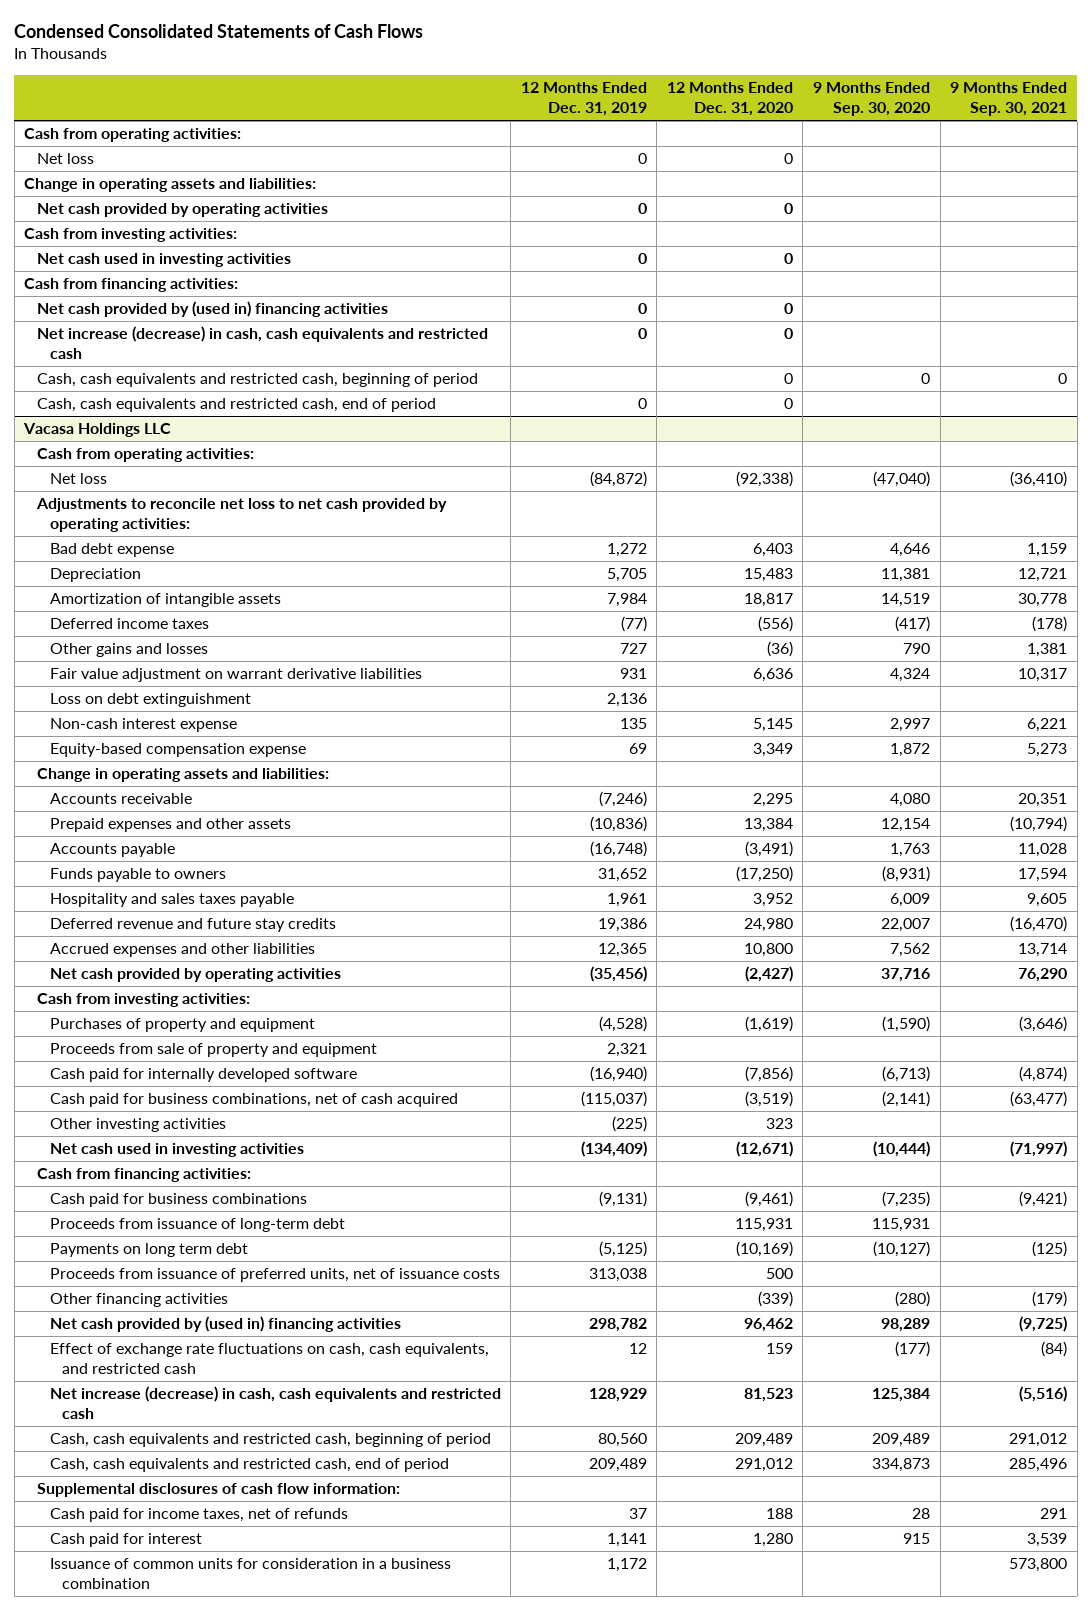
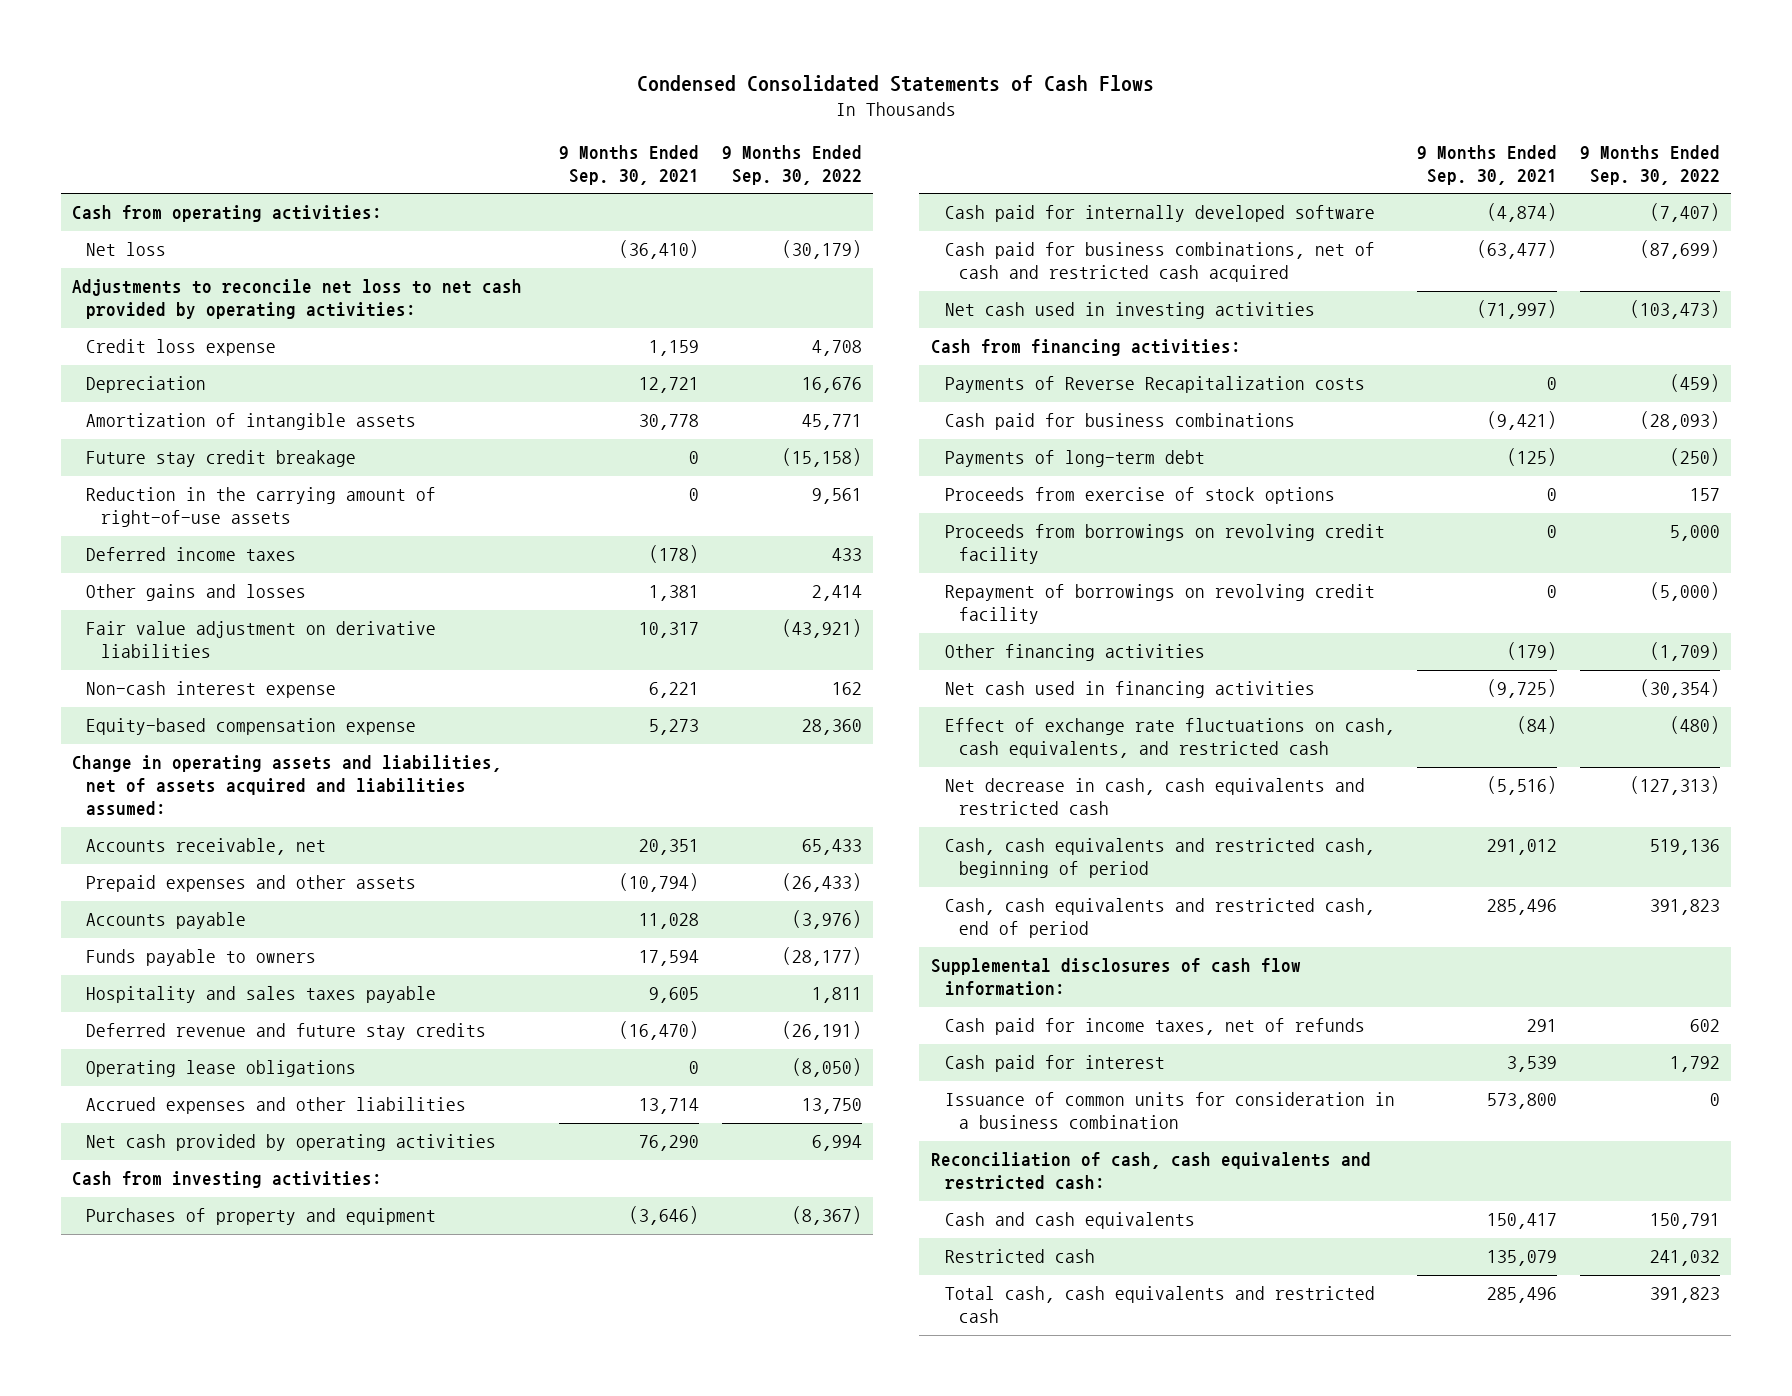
- | 12 Months Ended Dec. 31, 2019 | 12 Months Ended Dec. 31, 2020 | 9 Months Ended Sep. 30, 2020 | 9 Months Ended Sep. 30, 2021
+ | 9 Months Ended Sep. 30, 2021 | 9 Months Ended Sep. 30, 2022
- Net loss | 0 | 0 | |
- Change in operating assets and liabilities:
- Net cash provided by operating activities | 0 | 0 | |
- Cash from investing activities:
- Net cash used in investing activities | 0 | 0 | |
- Cash from financing activities:
- Net cash provided by (used in) financing activities | 0 | 0 | |
- Net increase (decrease) in cash, cash equivalents and restricted cash | 0 | 0 | |
- Cash, cash equivalents and restricted cash, beginning of period | | 0 | 0 | 0
- Cash, cash equivalents and restricted cash, end of period | 0 | 0 | |
- Vacasa Holdings LLC
- Cash from operating activities:
- Bad debt expense | 1,272 | 6,403 | 4,646 | 1,159
+ Credit loss expense | 1,159 | 4,708
+ Future stay credit breakage | 0 | (15,158)
+ Reduction in the carrying amount of right-of-use assets | 0 | 9,561
- Fair value adjustment on warrant derivative liabilities | 931 | 6,636 | 4,324 | 10,317
- Loss on debt extinguishment | 2,136 | | |
+ Fair value adjustment on derivative liabilities | 10,317 | (43,921)
- Change in operating assets and liabilities:
- Accounts receivable | (7,246) | 2,295 | 4,080 | 20,351
+ Change in operating assets and liabilities, net of assets acquired and liabilities assumed:
+ Accounts receivable, net | 20,351 | 65,433
+ Operating lease obligations | 0 | (8,050)
- Proceeds from sale of property and equipment | 2,321 | | |
- Cash paid for business combinations, net of cash acquired | (115,037) | (3,519) | (2,141) | (63,477)
- Other investing activities | (225) | 323 | |
+ Cash paid for business combinations, net of cash and restricted cash acquired | (63,477) | (87,699)
+ Payments of Reverse Recapitalization costs | 0 | (459)
- Proceeds from issuance of long-term debt | | 115,931 | 115,931 |
- Payments on long term debt | (5,125) | (10,169) | (10,127) | (125)
- Proceeds from issuance of preferred units, net of issuance costs | 313,038 | 500 | |
+ Payments of long-term debt | (125) | (250)
+ Proceeds from exercise of stock options | 0 | 157
+ Proceeds from borrowings on revolving credit facility | 0 | 5,000
+ Repayment of borrowings on revolving credit facility | 0 | (5,000)
- Net cash provided by (used in) financing activities | 298,782 | 96,462 | 98,289 | (9,725)
+ Net cash used in financing activities | (9,725) | (30,354)
- Net increase (decrease) in cash, cash equivalents and restricted cash | 128,929 | 81,523 | 125,384 | (5,516)
+ Net decrease in cash, cash equivalents and restricted cash | (5,516) | (127,313)
+ Reconciliation of cash, cash equivalents and restricted cash:
+ Cash and cash equivalents | 150,417 | 150,791
+ Restricted cash | 135,079 | 241,032
+ Total cash, cash equivalents and restricted cash | 285,496 | 391,823

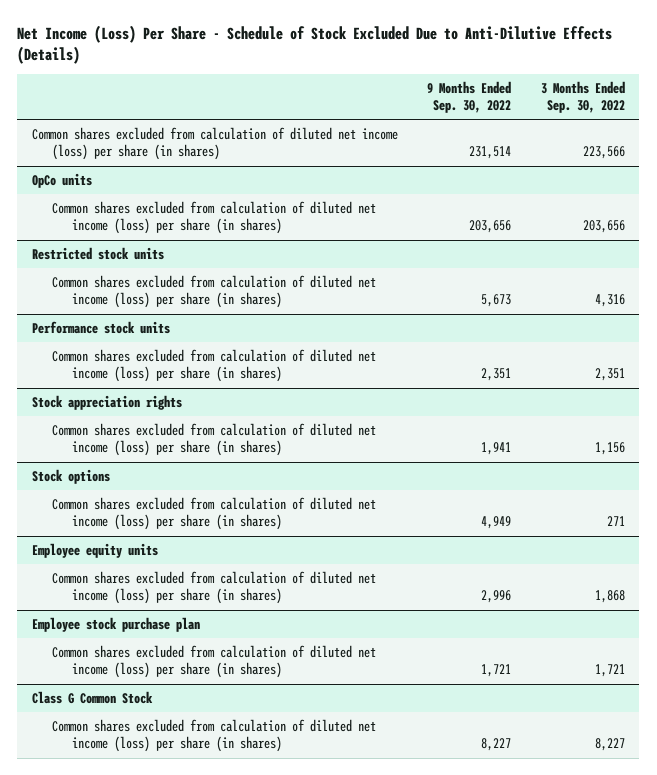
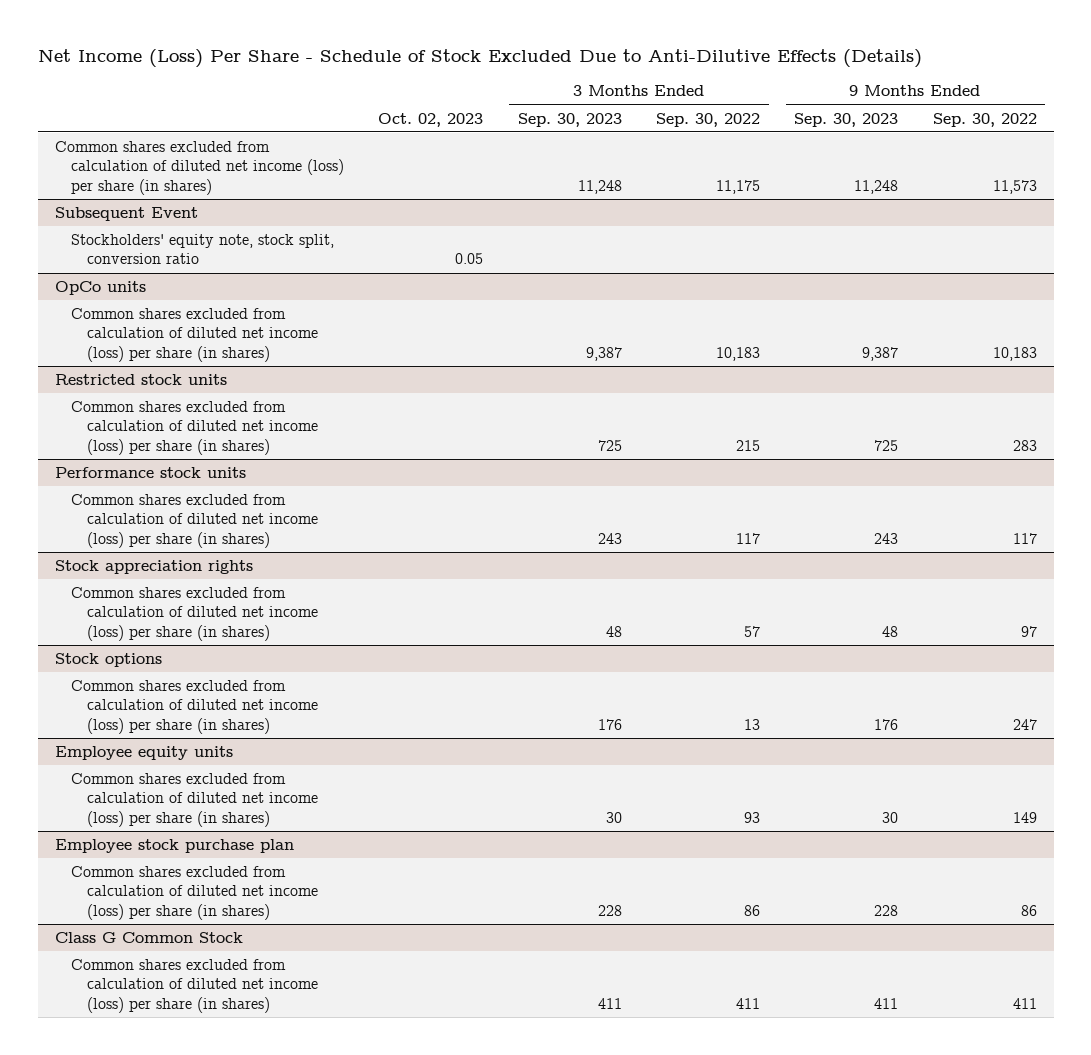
- | 9 Months Ended Sep. 30, 2022 | 3 Months Ended Sep. 30, 2022
+ | Oct. 02, 2023 | 3 Months Ended Sep. 30, 2023 | 3 Months Ended Sep. 30, 2022 | 9 Months Ended Sep. 30, 2023 | 9 Months Ended Sep. 30, 2022
- Common shares excluded from calculation of diluted net income (loss) per share (in shares) | 231,514 | 223,566
+ Common shares excluded from calculation of diluted net income (loss) per share (in shares) | | 11,248 | 11,175 | 11,248 | 11,573
+ Subsequent Event
+ Stockholders' equity note, stock split, conversion ratio | 0.05 | | | |
@ OpCo units
- Common shares excluded from calculation of diluted net income (loss) per share (in shares) | 203,656 | 203,656
+ Common shares excluded from calculation of diluted net income (loss) per share (in shares) | | 9,387 | 10,183 | 9,387 | 10,183
@ Restricted stock units
- Common shares excluded from calculation of diluted net income (loss) per share (in shares) | 5,673 | 4,316
+ Common shares excluded from calculation of diluted net income (loss) per share (in shares) | | 725 | 215 | 725 | 283
@ Performance stock units
- Common shares excluded from calculation of diluted net income (loss) per share (in shares) | 2,351 | 2,351
+ Common shares excluded from calculation of diluted net income (loss) per share (in shares) | | 243 | 117 | 243 | 117
@ Stock appreciation rights
- Common shares excluded from calculation of diluted net income (loss) per share (in shares) | 1,941 | 1,156
+ Common shares excluded from calculation of diluted net income (loss) per share (in shares) | | 48 | 57 | 48 | 97
@ Stock options
- Common shares excluded from calculation of diluted net income (loss) per share (in shares) | 4,949 | 271
+ Common shares excluded from calculation of diluted net income (loss) per share (in shares) | | 176 | 13 | 176 | 247
@ Employee equity units
- Common shares excluded from calculation of diluted net income (loss) per share (in shares) | 2,996 | 1,868
+ Common shares excluded from calculation of diluted net income (loss) per share (in shares) | | 30 | 93 | 30 | 149
@ Employee stock purchase plan
- Common shares excluded from calculation of diluted net income (loss) per share (in shares) | 1,721 | 1,721
+ Common shares excluded from calculation of diluted net income (loss) per share (in shares) | | 228 | 86 | 228 | 86
@ Class G Common Stock
- Common shares excluded from calculation of diluted net income (loss) per share (in shares) | 8,227 | 8,227
+ Common shares excluded from calculation of diluted net income (loss) per share (in shares) | | 411 | 411 | 411 | 411

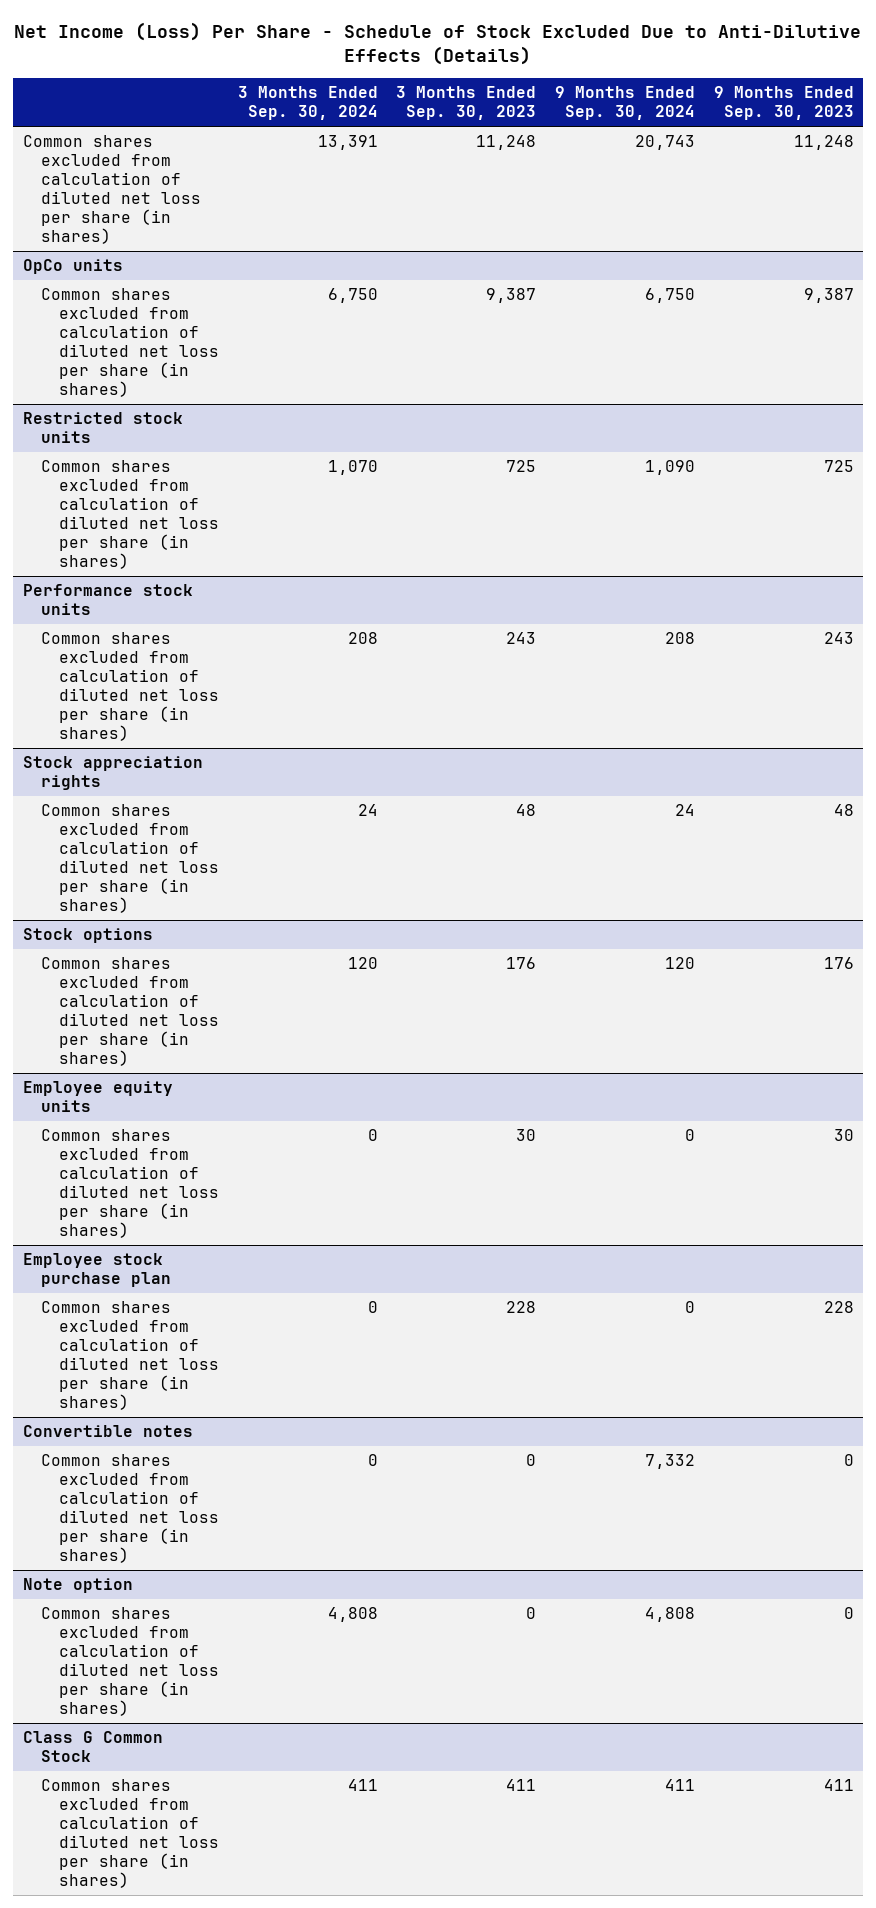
- | Oct. 02, 2023 | 3 Months Ended Sep. 30, 2023 | 3 Months Ended Sep. 30, 2022 | 9 Months Ended Sep. 30, 2023 | 9 Months Ended Sep. 30, 2022
+ | 3 Months Ended Sep. 30, 2024 | 3 Months Ended Sep. 30, 2023 | 9 Months Ended Sep. 30, 2024 | 9 Months Ended Sep. 30, 2023
- Common shares excluded from calculation of diluted net income (loss) per share (in shares) | | 11,248 | 11,175 | 11,248 | 11,573
- Subsequent Event
- Stockholders' equity note, stock split, conversion ratio | 0.05 | | | |
+ Common shares excluded from calculation of diluted net loss per share (in shares) | 13,391 | 11,248 | 20,743 | 11,248
@ OpCo units
- Common shares excluded from calculation of diluted net income (loss) per share (in shares) | | 9,387 | 10,183 | 9,387 | 10,183
+ Common shares excluded from calculation of diluted net loss per share (in shares) | 6,750 | 9,387 | 6,750 | 9,387
@ Restricted stock units
- Common shares excluded from calculation of diluted net income (loss) per share (in shares) | | 725 | 215 | 725 | 283
+ Common shares excluded from calculation of diluted net loss per share (in shares) | 1,070 | 725 | 1,090 | 725
@ Performance stock units
- Common shares excluded from calculation of diluted net income (loss) per share (in shares) | | 243 | 117 | 243 | 117
+ Common shares excluded from calculation of diluted net loss per share (in shares) | 208 | 243 | 208 | 243
@ Stock appreciation rights
- Common shares excluded from calculation of diluted net income (loss) per share (in shares) | | 48 | 57 | 48 | 97
+ Common shares excluded from calculation of diluted net loss per share (in shares) | 24 | 48 | 24 | 48
@ Stock options
- Common shares excluded from calculation of diluted net income (loss) per share (in shares) | | 176 | 13 | 176 | 247
+ Common shares excluded from calculation of diluted net loss per share (in shares) | 120 | 176 | 120 | 176
@ Employee equity units
- Common shares excluded from calculation of diluted net income (loss) per share (in shares) | | 30 | 93 | 30 | 149
+ Common shares excluded from calculation of diluted net loss per share (in shares) | 0 | 30 | 0 | 30
@ Employee stock purchase plan
- Common shares excluded from calculation of diluted net income (loss) per share (in shares) | | 228 | 86 | 228 | 86
+ Common shares excluded from calculation of diluted net loss per share (in shares) | 0 | 228 | 0 | 228
+ Convertible notes
+ Common shares excluded from calculation of diluted net loss per share (in shares) | 0 | 0 | 7,332 | 0
+ Note option
+ Common shares excluded from calculation of diluted net loss per share (in shares) | 4,808 | 0 | 4,808 | 0
@ Class G Common Stock
- Common shares excluded from calculation of diluted net income (loss) per share (in shares) | | 411 | 411 | 411 | 411
+ Common shares excluded from calculation of diluted net loss per share (in shares) | 411 | 411 | 411 | 411

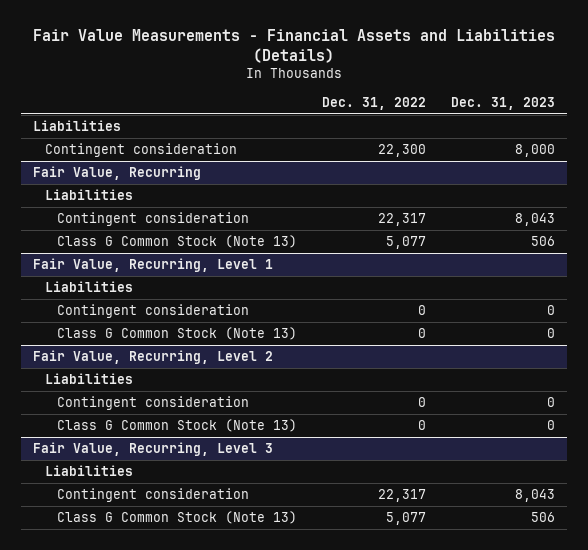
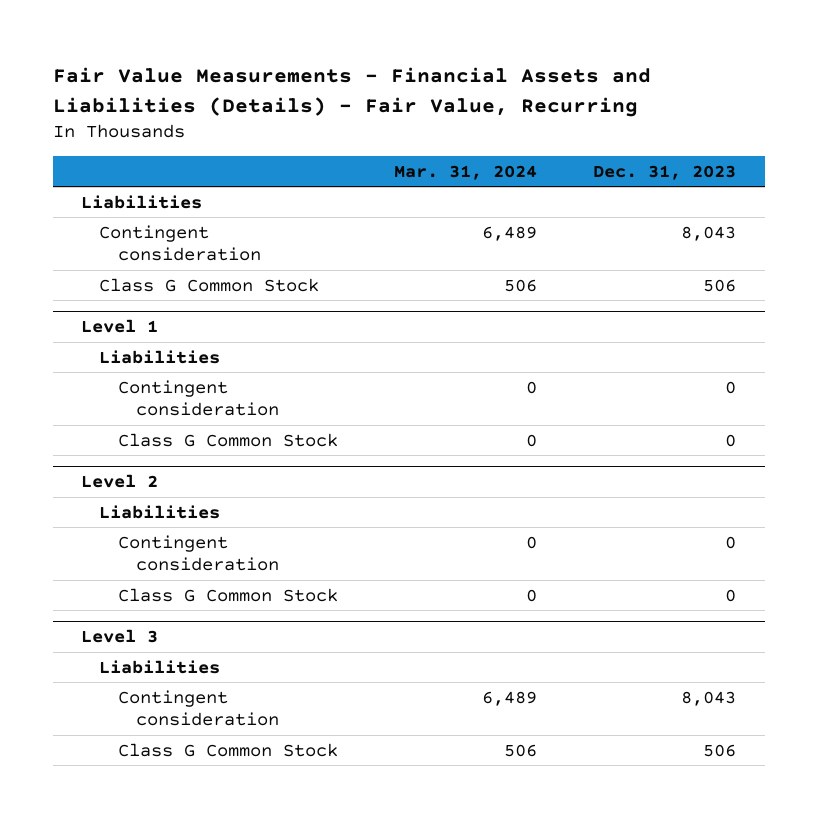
- Fair Value Measurements - Financial Assets and Liabilities (Details)
+ Fair Value Measurements - Financial Assets and Liabilities (Details) - Fair Value, Recurring
- | Dec. 31, 2022 | Dec. 31, 2023
+ | Mar. 31, 2024 | Dec. 31, 2023
- Contingent consideration | 22,300 | 8,000
- Fair Value, Recurring
- Liabilities
- Class G Common Stock (Note 13) | 5,077 | 506
- Fair Value, Recurring, Level 1
+ Class G Common Stock | 506 | 506
+ Level 1
- Class G Common Stock (Note 13) | 0 | 0
- Fair Value, Recurring, Level 2
+ Class G Common Stock | 0 | 0
+ Level 2
- Class G Common Stock (Note 13) | 0 | 0
- Fair Value, Recurring, Level 3
+ Class G Common Stock | 0 | 0
+ Level 3
- Class G Common Stock (Note 13) | 5,077 | 506
+ Class G Common Stock | 506 | 506

